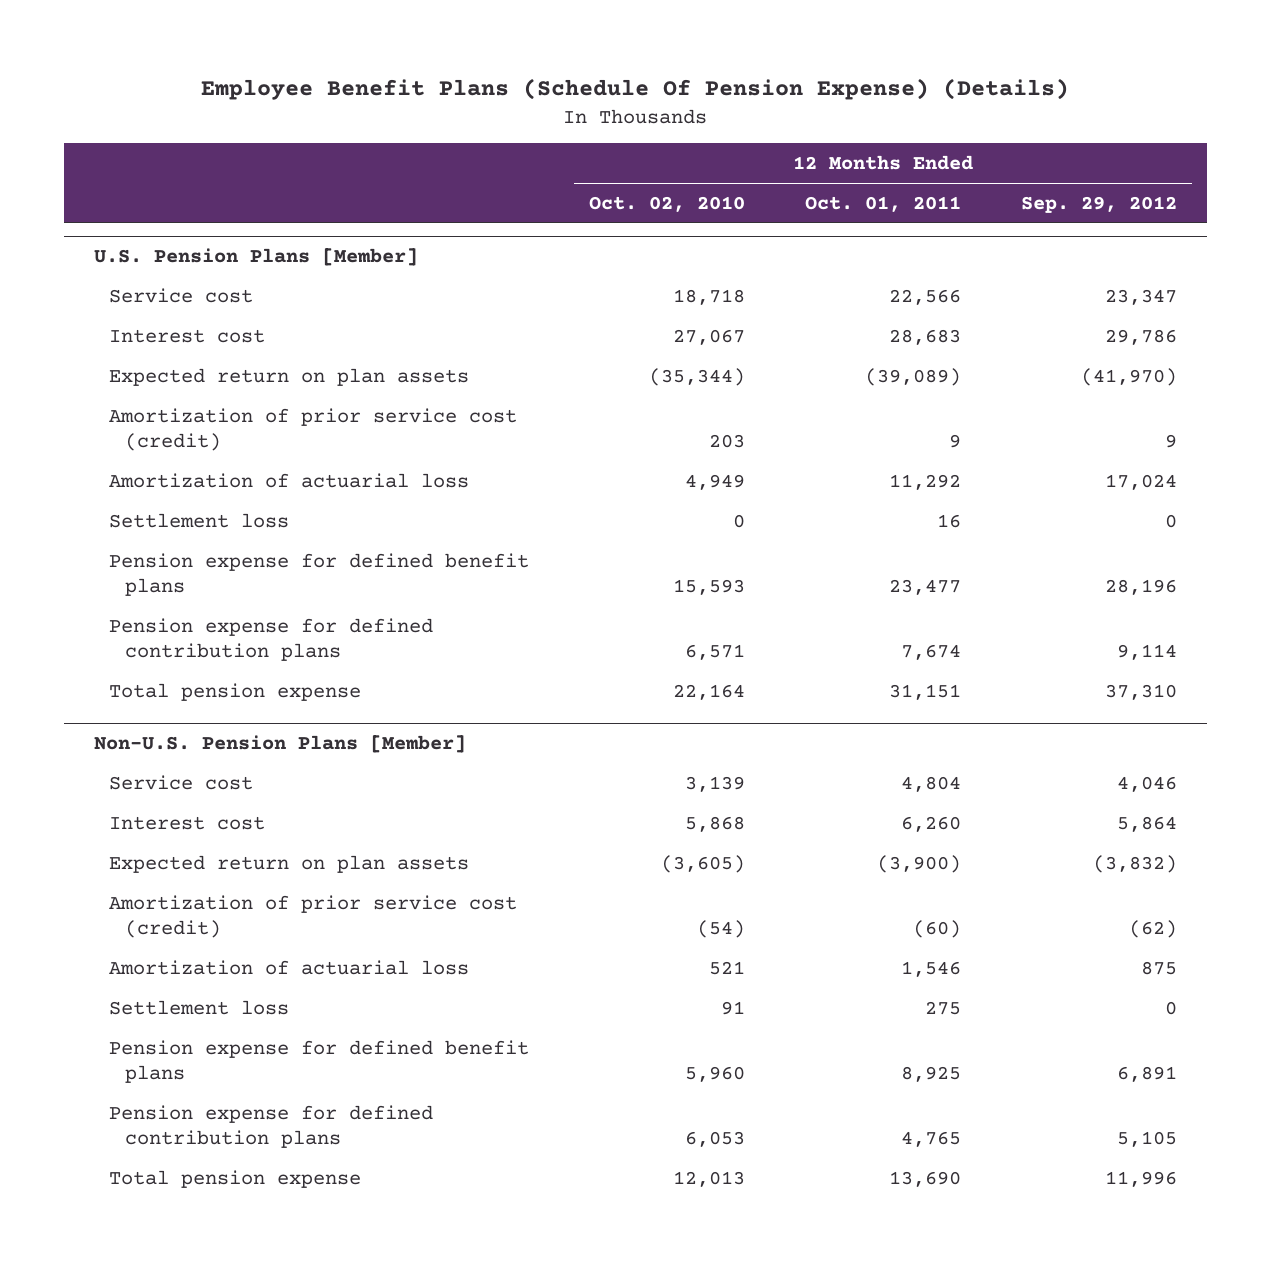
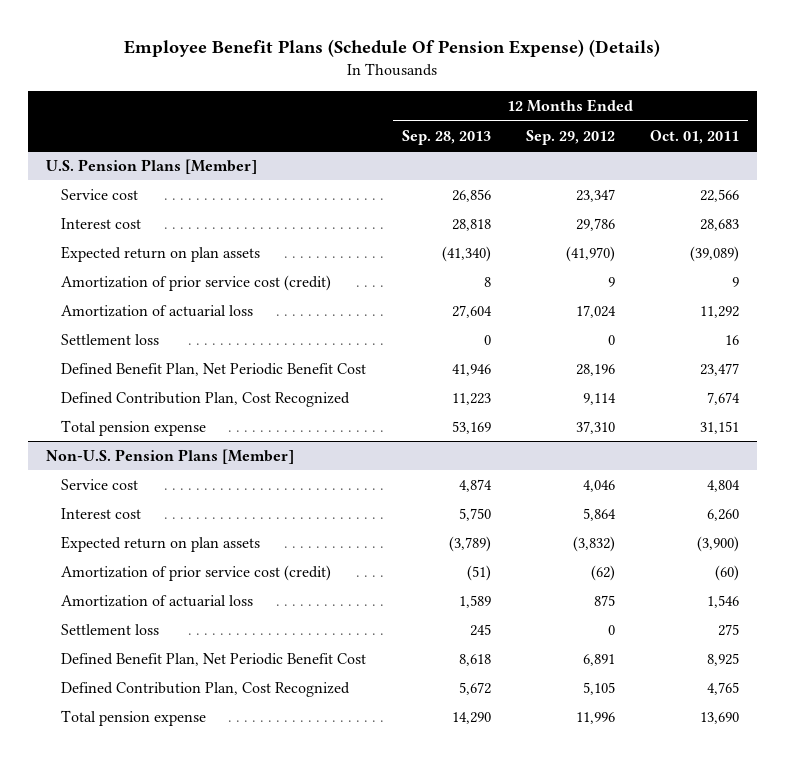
- | 12 Months Ended Oct. 02, 2010 | 12 Months Ended Oct. 01, 2011 | 12 Months Ended Sep. 29, 2012
+ | 12 Months Ended Sep. 28, 2013 | 12 Months Ended Sep. 29, 2012 | 12 Months Ended Oct. 01, 2011
@ U.S. Pension Plans [Member]
- Pension expense for defined benefit plans | 15,593 | 23,477 | 28,196
- Pension expense for defined contribution plans | 6,571 | 7,674 | 9,114
+ Defined Benefit Plan, Net Periodic Benefit Cost | 41,946 | 28,196 | 23,477
+ Defined Contribution Plan, Cost Recognized | 11,223 | 9,114 | 7,674
@ Non-U.S. Pension Plans [Member]
- Pension expense for defined benefit plans | 5,960 | 8,925 | 6,891
- Pension expense for defined contribution plans | 6,053 | 4,765 | 5,105
+ Defined Benefit Plan, Net Periodic Benefit Cost | 8,618 | 6,891 | 8,925
+ Defined Contribution Plan, Cost Recognized | 5,672 | 5,105 | 4,765

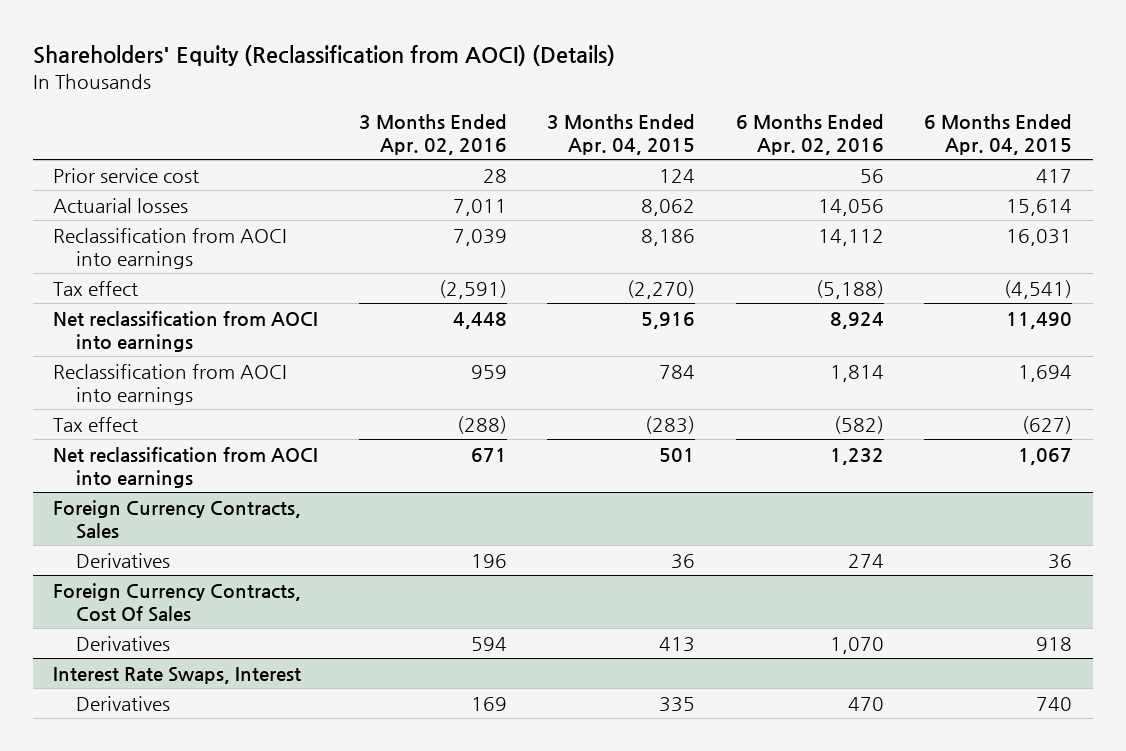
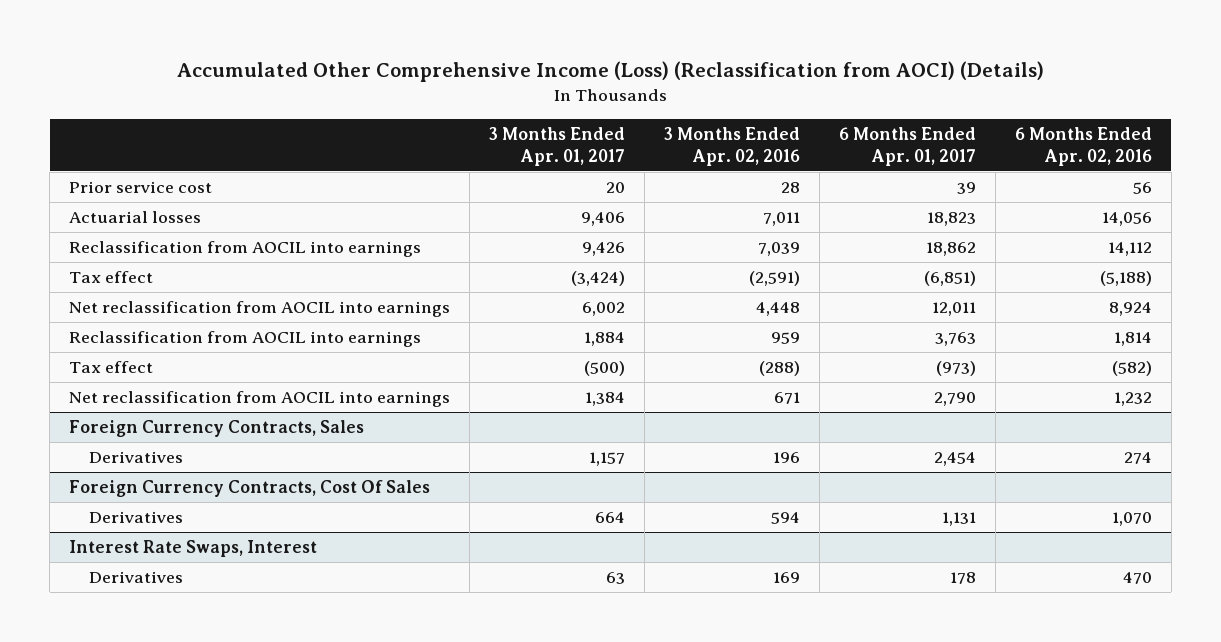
- Shareholders' Equity (Reclassification from AOCI) (Details)
+ Accumulated Other Comprehensive Income (Loss) (Reclassification from AOCI) (Details)
- | 3 Months Ended Apr. 02, 2016 | 3 Months Ended Apr. 04, 2015 | 6 Months Ended Apr. 02, 2016 | 6 Months Ended Apr. 04, 2015
+ | 3 Months Ended Apr. 01, 2017 | 3 Months Ended Apr. 02, 2016 | 6 Months Ended Apr. 01, 2017 | 6 Months Ended Apr. 02, 2016
- Reclassification from AOCI into earnings | 7,039 | 8,186 | 14,112 | 16,031
+ Reclassification from AOCIL into earnings | 9,426 | 7,039 | 18,862 | 14,112
- Net reclassification from AOCI into earnings | 4,448 | 5,916 | 8,924 | 11,490
- Reclassification from AOCI into earnings | 959 | 784 | 1,814 | 1,694
+ Net reclassification from AOCIL into earnings | 6,002 | 4,448 | 12,011 | 8,924
+ Reclassification from AOCIL into earnings | 1,884 | 959 | 3,763 | 1,814
- Net reclassification from AOCI into earnings | 671 | 501 | 1,232 | 1,067
+ Net reclassification from AOCIL into earnings | 1,384 | 671 | 2,790 | 1,232

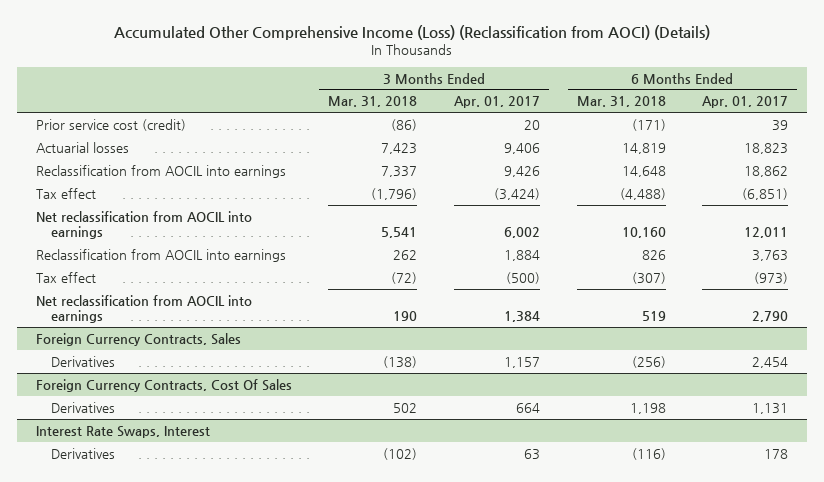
- | 3 Months Ended Apr. 01, 2017 | 3 Months Ended Apr. 02, 2016 | 6 Months Ended Apr. 01, 2017 | 6 Months Ended Apr. 02, 2016
+ | 3 Months Ended Mar. 31, 2018 | 3 Months Ended Apr. 01, 2017 | 6 Months Ended Mar. 31, 2018 | 6 Months Ended Apr. 01, 2017
- Prior service cost | 20 | 28 | 39 | 56
+ Prior service cost (credit) | (86) | 20 | (171) | 39

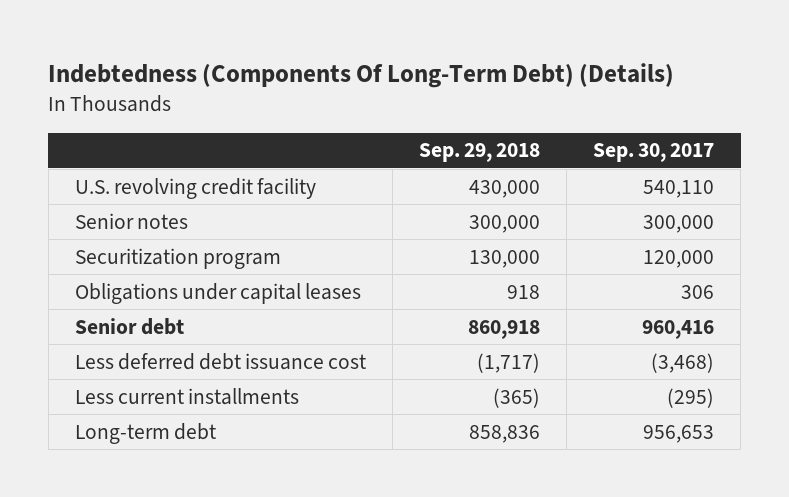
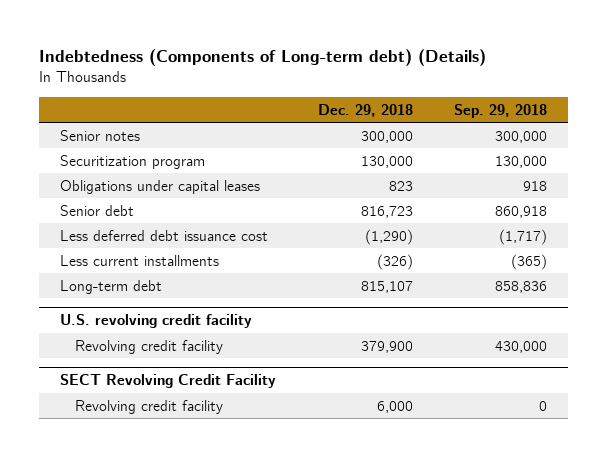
- Indebtedness (Components Of Long-Term Debt) (Details)
+ Indebtedness (Components of Long-term debt) (Details)
- | Sep. 29, 2018 | Sep. 30, 2017
+ | Dec. 29, 2018 | Sep. 29, 2018
- U.S. revolving credit facility | 430,000 | 540,110
+ U.S. revolving credit facility
+ Revolving credit facility | 379,900 | 430,000
+ SECT Revolving Credit Facility
+ Revolving credit facility | 6,000 | 0

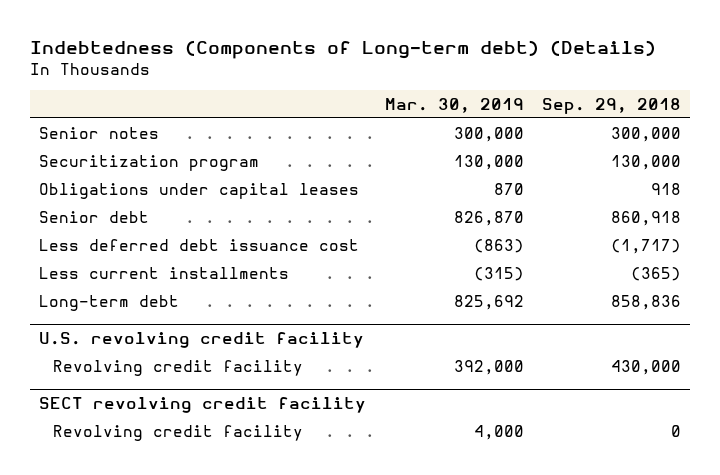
- | Dec. 29, 2018 | Sep. 29, 2018
+ | Mar. 30, 2019 | Sep. 29, 2018
- SECT Revolving Credit Facility
+ SECT revolving credit facility

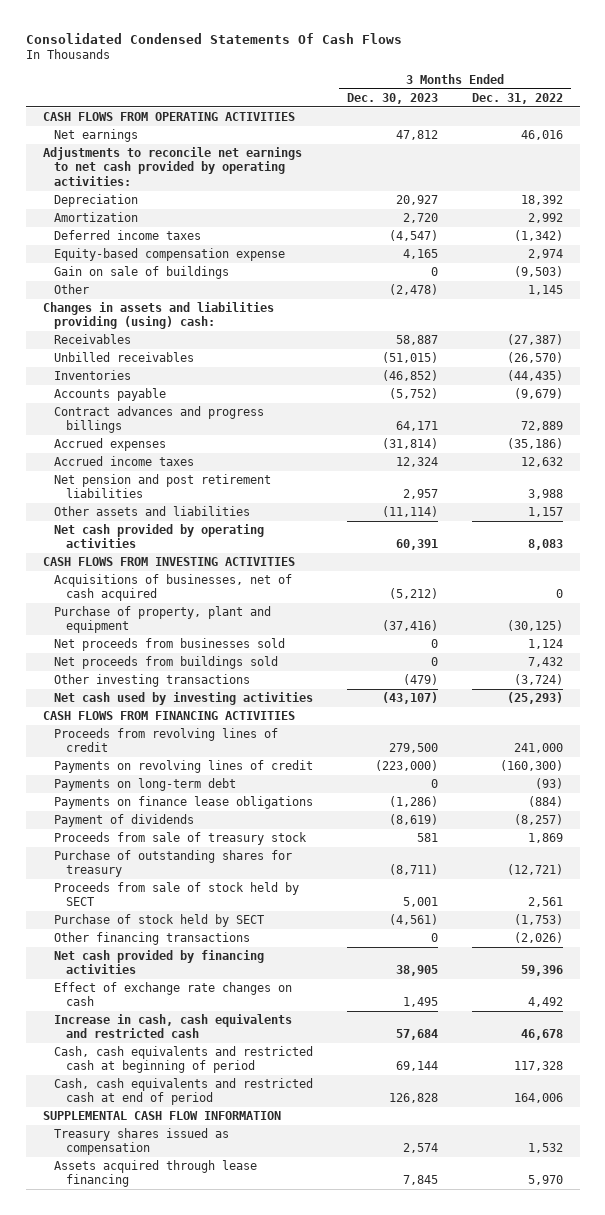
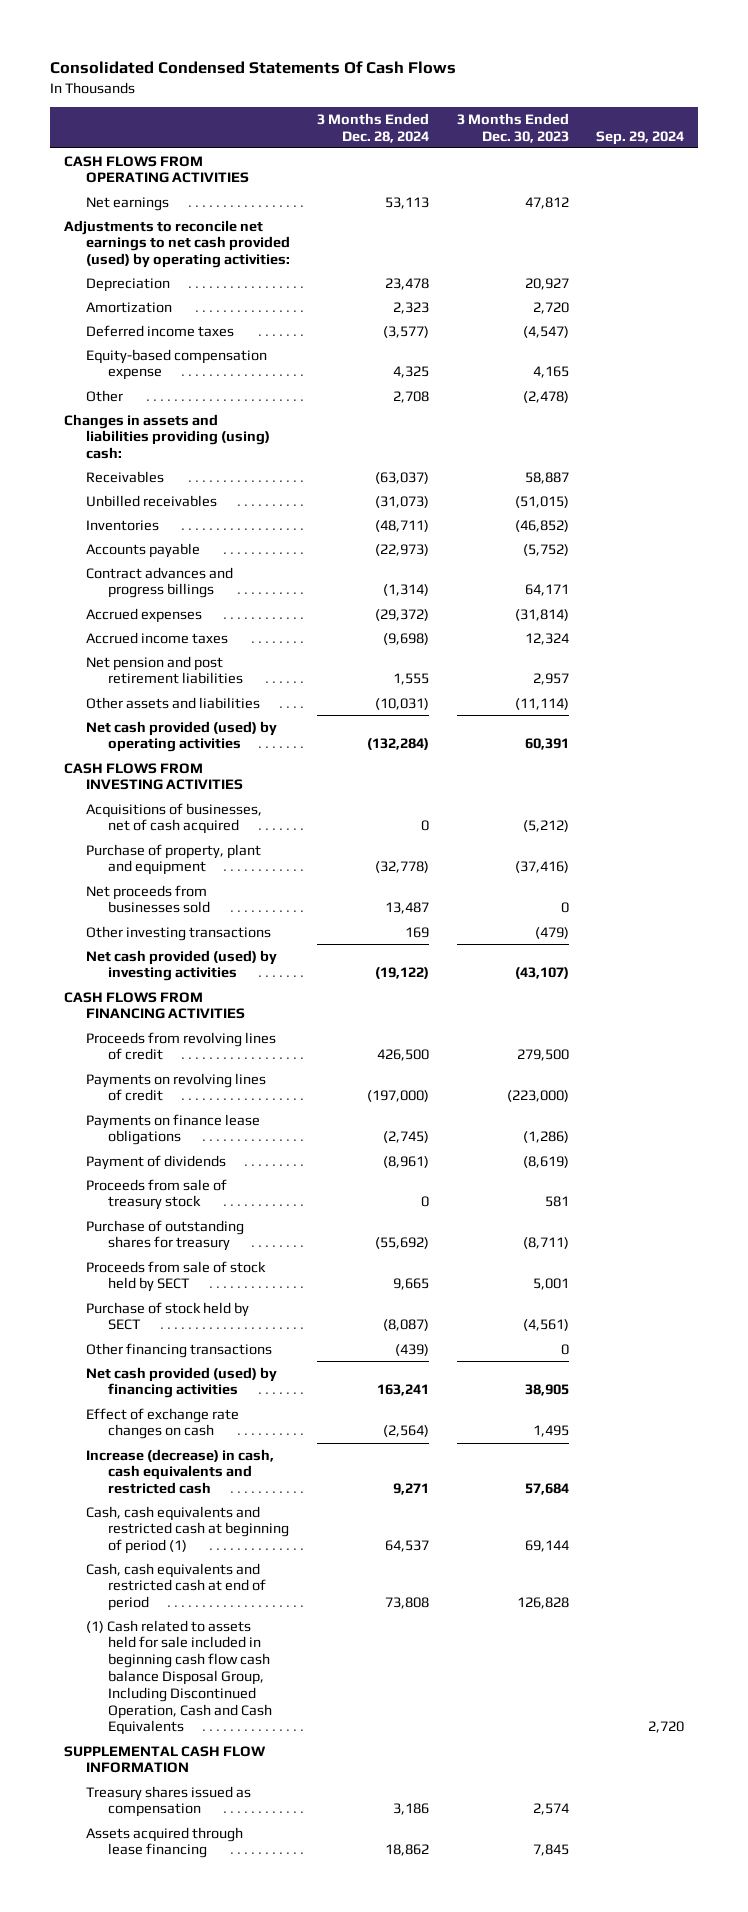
- | 3 Months Ended Dec. 30, 2023 | 3 Months Ended Dec. 31, 2022
+ | 3 Months Ended Dec. 28, 2024 | 3 Months Ended Dec. 30, 2023 | Sep. 29, 2024
- Adjustments to reconcile net earnings to net cash provided by operating activities:
+ Adjustments to reconcile net earnings to net cash provided (used) by operating activities:
- Gain on sale of buildings | 0 | (9,503)
- Net cash provided by operating activities | 60,391 | 8,083
+ Net cash provided (used) by operating activities | (132,284) | 60,391 |
- Net proceeds from buildings sold | 0 | 7,432
- Net cash used by investing activities | (43,107) | (25,293)
+ Net cash provided (used) by investing activities | (19,122) | (43,107) |
- Payments on long-term debt | 0 | (93)
- Net cash provided by financing activities | 38,905 | 59,396
+ Net cash provided (used) by financing activities | 163,241 | 38,905 |
- Increase in cash, cash equivalents and restricted cash | 57,684 | 46,678
- Cash, cash equivalents and restricted cash at beginning of period | 69,144 | 117,328
+ Increase (decrease) in cash, cash equivalents and restricted cash | 9,271 | 57,684 |
+ Cash, cash equivalents and restricted cash at beginning of period (1) | 64,537 | 69,144 |
+ (1) Cash related to assets held for sale included in beginning cash flow cash balance Disposal Group, Including Discontinued Operation, Cash and Cash Equivalents | | | 2,720

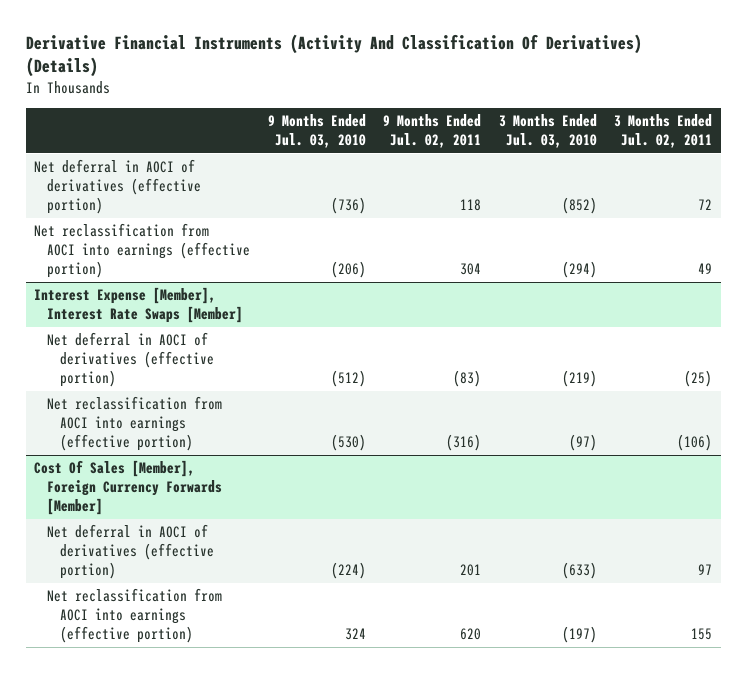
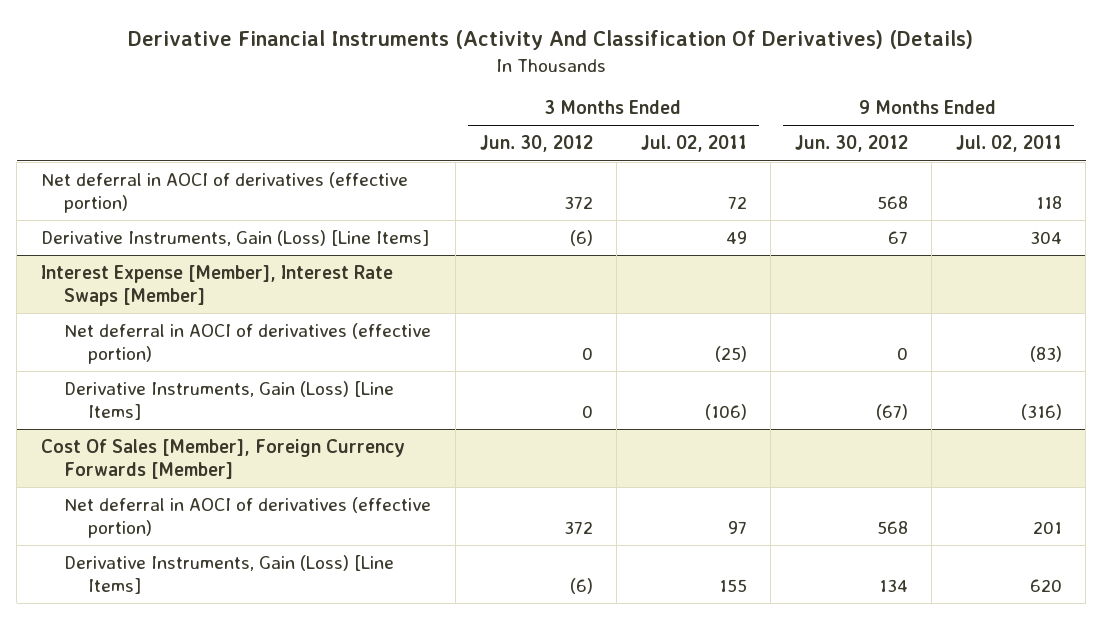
- | 9 Months Ended Jul. 03, 2010 | 9 Months Ended Jul. 02, 2011 | 3 Months Ended Jul. 03, 2010 | 3 Months Ended Jul. 02, 2011
+ | 3 Months Ended Jun. 30, 2012 | 3 Months Ended Jul. 02, 2011 | 9 Months Ended Jun. 30, 2012 | 9 Months Ended Jul. 02, 2011
- Net reclassification from AOCI into earnings (effective portion) | (206) | 304 | (294) | 49
+ Derivative Instruments, Gain (Loss) [Line Items] | (6) | 49 | 67 | 304
@ Interest Expense [Member], Interest Rate Swaps [Member]
- Net reclassification from AOCI into earnings (effective portion) | (530) | (316) | (97) | (106)
+ Derivative Instruments, Gain (Loss) [Line Items] | 0 | (106) | (67) | (316)
@ Cost Of Sales [Member], Foreign Currency Forwards [Member]
- Net reclassification from AOCI into earnings (effective portion) | 324 | 620 | (197) | 155
+ Derivative Instruments, Gain (Loss) [Line Items] | (6) | 155 | 134 | 620

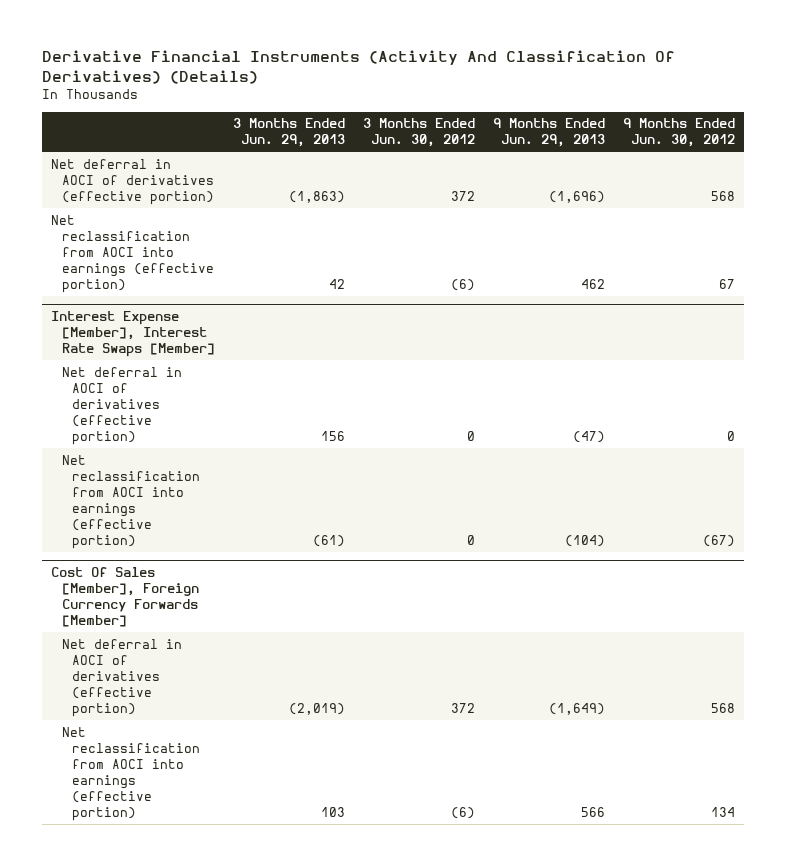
- | 3 Months Ended Jun. 30, 2012 | 3 Months Ended Jul. 02, 2011 | 9 Months Ended Jun. 30, 2012 | 9 Months Ended Jul. 02, 2011
+ | 3 Months Ended Jun. 29, 2013 | 3 Months Ended Jun. 30, 2012 | 9 Months Ended Jun. 29, 2013 | 9 Months Ended Jun. 30, 2012
- Derivative Instruments, Gain (Loss) [Line Items] | (6) | 49 | 67 | 304
+ Net reclassification from AOCI into earnings (effective portion) | 42 | (6) | 462 | 67
@ Interest Expense [Member], Interest Rate Swaps [Member]
- Derivative Instruments, Gain (Loss) [Line Items] | 0 | (106) | (67) | (316)
+ Net reclassification from AOCI into earnings (effective portion) | (61) | 0 | (104) | (67)
@ Cost Of Sales [Member], Foreign Currency Forwards [Member]
- Derivative Instruments, Gain (Loss) [Line Items] | (6) | 155 | 134 | 620
+ Net reclassification from AOCI into earnings (effective portion) | 103 | (6) | 566 | 134

